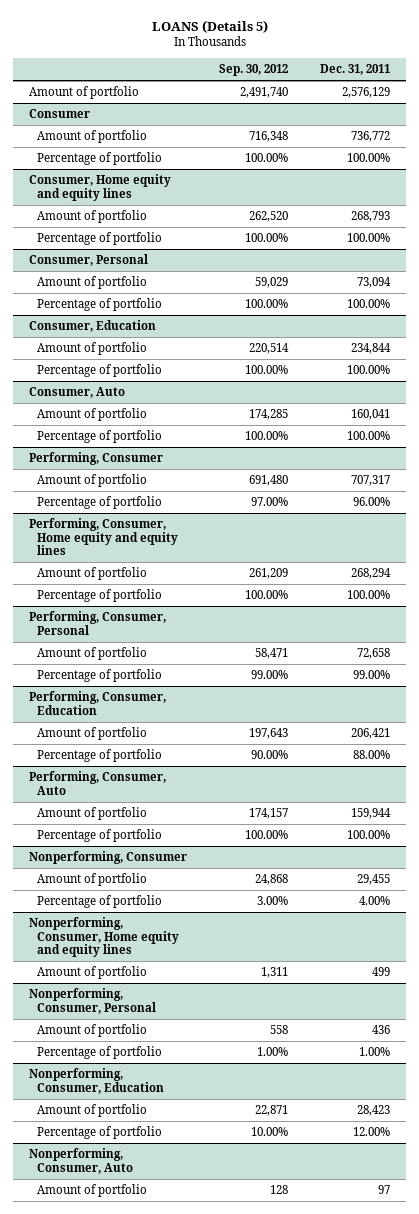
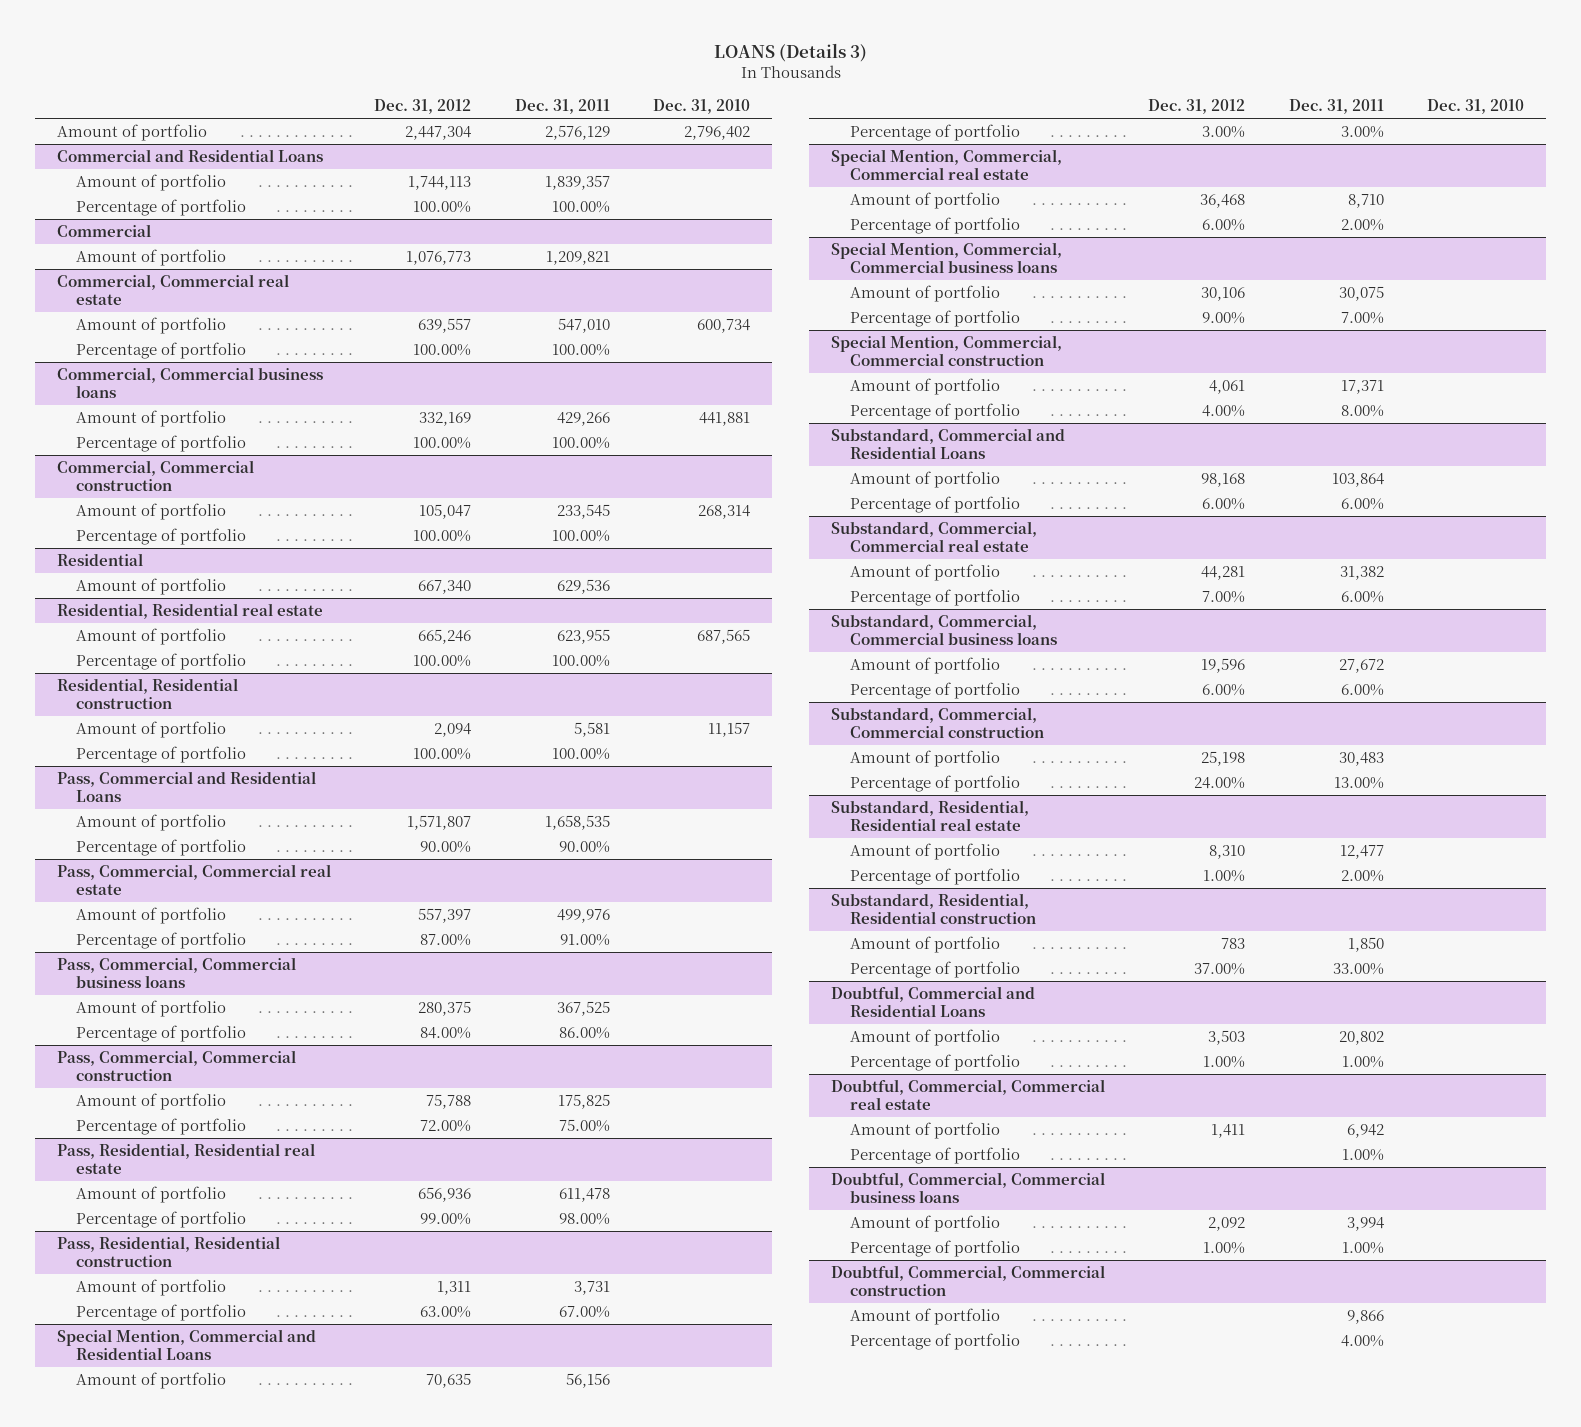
- LOANS (Details 5)
+ LOANS (Details 3)
- | Sep. 30, 2012 | Dec. 31, 2011
+ | Dec. 31, 2012 | Dec. 31, 2011 | Dec. 31, 2010
- Consumer
- Amount of portfolio | 716,348 | 736,772
- Percentage of portfolio | 100.00% | 100.00%
- Consumer, Home equity and equity lines
- Amount of portfolio | 262,520 | 268,793
+ Commercial and Residential Loans
+ Amount of portfolio | 1,744,113 | 1,839,357 |
- Consumer, Personal
- Amount of portfolio | 59,029 | 73,094
+ Commercial
+ Amount of portfolio | 1,076,773 | 1,209,821 |
+ Commercial, Commercial real estate
+ Amount of portfolio | 639,557 | 547,010 | 600,734
- Consumer, Education
- Amount of portfolio | 220,514 | 234,844
+ Commercial, Commercial business loans
+ Amount of portfolio | 332,169 | 429,266 | 441,881
- Consumer, Auto
- Amount of portfolio | 174,285 | 160,041
+ Commercial, Commercial construction
+ Amount of portfolio | 105,047 | 233,545 | 268,314
- Performing, Consumer
- Amount of portfolio | 691,480 | 707,317
- Percentage of portfolio | 97.00% | 96.00%
- Performing, Consumer, Home equity and equity lines
- Amount of portfolio | 261,209 | 268,294
+ Residential
+ Amount of portfolio | 667,340 | 629,536 |
+ Residential, Residential real estate
+ Amount of portfolio | 665,246 | 623,955 | 687,565
- Performing, Consumer, Personal
- Amount of portfolio | 58,471 | 72,658
- Percentage of portfolio | 99.00% | 99.00%
- Performing, Consumer, Education
- Amount of portfolio | 197,643 | 206,421
- Percentage of portfolio | 90.00% | 88.00%
- Performing, Consumer, Auto
- Amount of portfolio | 174,157 | 159,944
+ Residential, Residential construction
+ Amount of portfolio | 2,094 | 5,581 | 11,157
- Nonperforming, Consumer
- Amount of portfolio | 24,868 | 29,455
- Percentage of portfolio | 3.00% | 4.00%
- Nonperforming, Consumer, Home equity and equity lines
- Amount of portfolio | 1,311 | 499
- Nonperforming, Consumer, Personal
- Amount of portfolio | 558 | 436
+ Pass, Commercial and Residential Loans
+ Amount of portfolio | 1,571,807 | 1,658,535 |
+ Percentage of portfolio | 90.00% | 90.00% |
+ Pass, Commercial, Commercial real estate
+ Amount of portfolio | 557,397 | 499,976 |
+ Percentage of portfolio | 87.00% | 91.00% |
+ Pass, Commercial, Commercial business loans
+ Amount of portfolio | 280,375 | 367,525 |
+ Percentage of portfolio | 84.00% | 86.00% |
+ Pass, Commercial, Commercial construction
+ Amount of portfolio | 75,788 | 175,825 |
+ Percentage of portfolio | 72.00% | 75.00% |
+ Pass, Residential, Residential real estate
+ Amount of portfolio | 656,936 | 611,478 |
+ Percentage of portfolio | 99.00% | 98.00% |
+ Pass, Residential, Residential construction
+ Amount of portfolio | 1,311 | 3,731 |
+ Percentage of portfolio | 63.00% | 67.00% |
+ Special Mention, Commercial and Residential Loans
+ Amount of portfolio | 70,635 | 56,156 |
+ Percentage of portfolio | 3.00% | 3.00% |
+ Special Mention, Commercial, Commercial real estate
+ Amount of portfolio | 36,468 | 8,710 |
+ Percentage of portfolio | 6.00% | 2.00% |
+ Special Mention, Commercial, Commercial business loans
+ Amount of portfolio | 30,106 | 30,075 |
+ Percentage of portfolio | 9.00% | 7.00% |
+ Special Mention, Commercial, Commercial construction
+ Amount of portfolio | 4,061 | 17,371 |
+ Percentage of portfolio | 4.00% | 8.00% |
+ Substandard, Commercial and Residential Loans
+ Amount of portfolio | 98,168 | 103,864 |
+ Percentage of portfolio | 6.00% | 6.00% |
+ Substandard, Commercial, Commercial real estate
+ Amount of portfolio | 44,281 | 31,382 |
+ Percentage of portfolio | 7.00% | 6.00% |
+ Substandard, Commercial, Commercial business loans
+ Amount of portfolio | 19,596 | 27,672 |
+ Percentage of portfolio | 6.00% | 6.00% |
+ Substandard, Commercial, Commercial construction
+ Amount of portfolio | 25,198 | 30,483 |
+ Percentage of portfolio | 24.00% | 13.00% |
+ Substandard, Residential, Residential real estate
+ Amount of portfolio | 8,310 | 12,477 |
+ Percentage of portfolio | 1.00% | 2.00% |
+ Substandard, Residential, Residential construction
+ Amount of portfolio | 783 | 1,850 |
+ Percentage of portfolio | 37.00% | 33.00% |
+ Doubtful, Commercial and Residential Loans
+ Amount of portfolio | 3,503 | 20,802 |
- Nonperforming, Consumer, Education
- Amount of portfolio | 22,871 | 28,423
- Percentage of portfolio | 10.00% | 12.00%
- Nonperforming, Consumer, Auto
- Amount of portfolio | 128 | 97
+ Doubtful, Commercial, Commercial real estate
+ Amount of portfolio | 1,411 | 6,942 |
+ Percentage of portfolio | | 1.00% |
+ Doubtful, Commercial, Commercial business loans
+ Amount of portfolio | 2,092 | 3,994 |
+ Percentage of portfolio | 1.00% | 1.00% |
+ Doubtful, Commercial, Commercial construction
+ Amount of portfolio | | 9,866 |
+ Percentage of portfolio | | 4.00% |

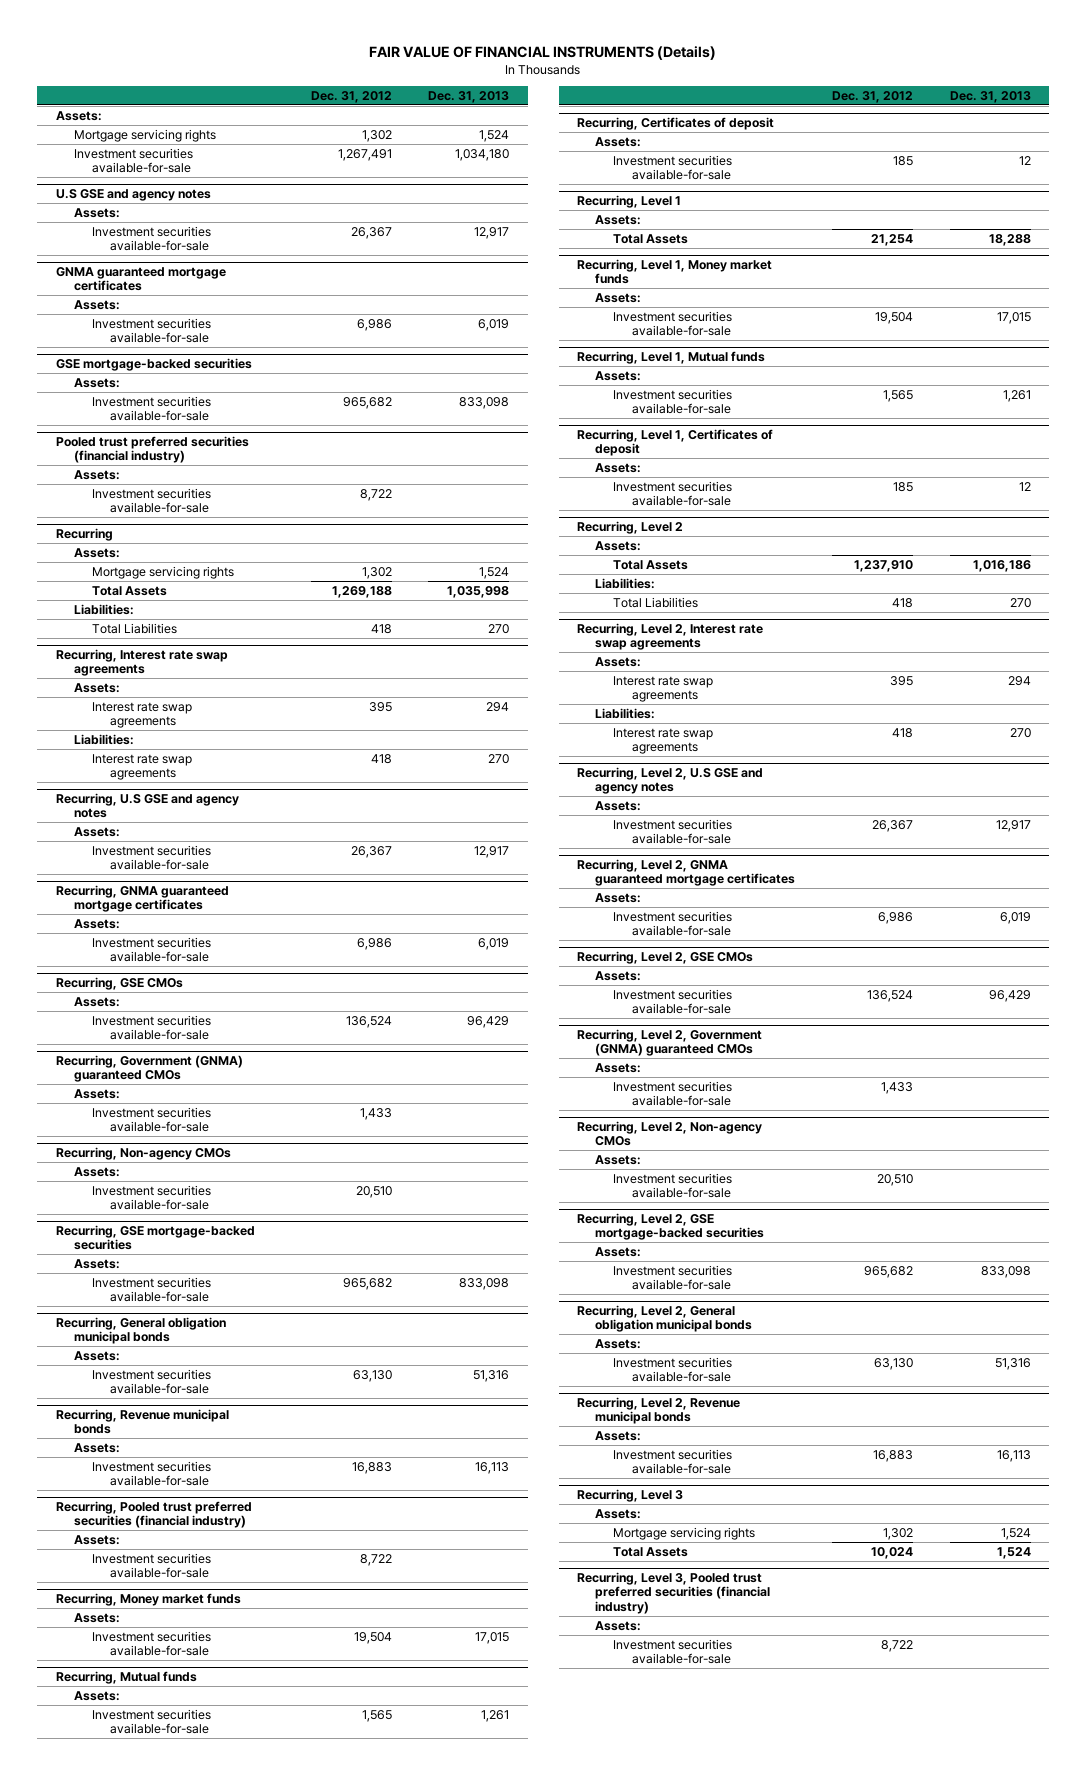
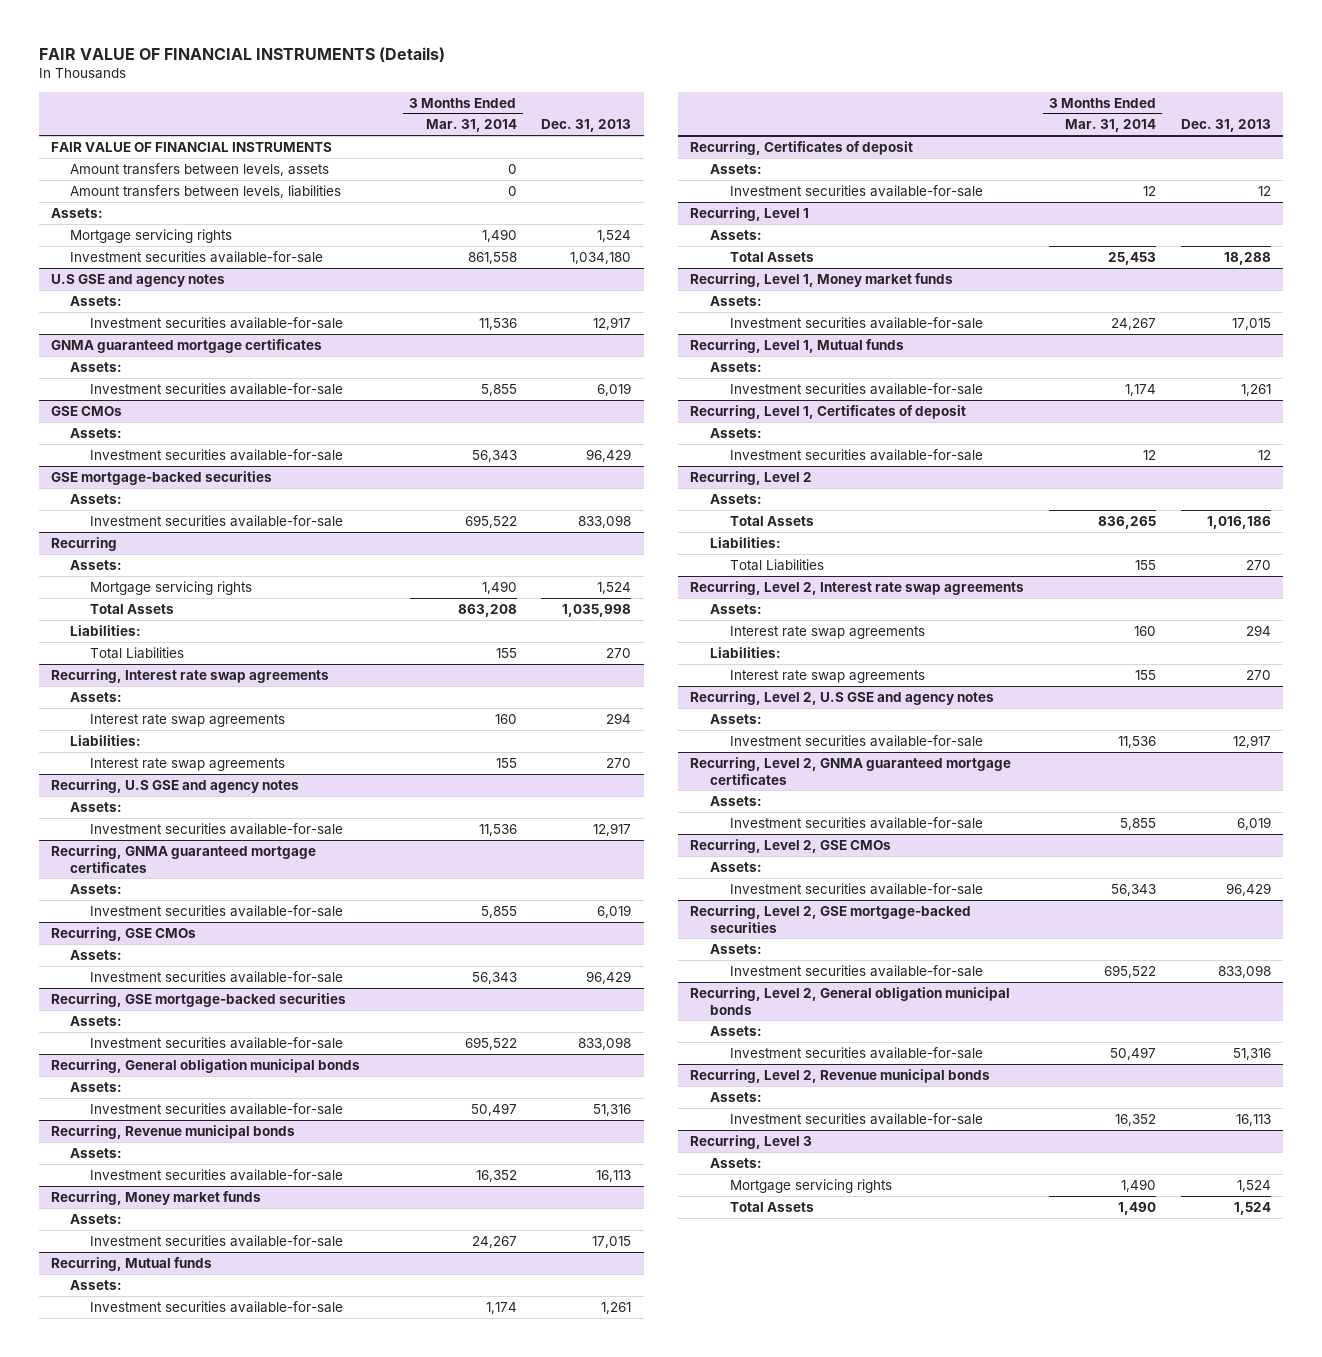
- | Dec. 31, 2012 | Dec. 31, 2013
+ | 3 Months Ended Mar. 31, 2014 | Dec. 31, 2013
+ FAIR VALUE OF FINANCIAL INSTRUMENTS
+ Amount transfers between levels, assets | 0 |
+ Amount transfers between levels, liabilities | 0 |
+ GSE CMOs
+ Assets:
+ Investment securities available-for-sale | 56,343 | 96,429
- Pooled trust preferred securities (financial industry)
- Assets:
- Investment securities available-for-sale | 8,722 |
- Recurring, Government (GNMA) guaranteed CMOs
- Assets:
- Investment securities available-for-sale | 1,433 |
- Recurring, Non-agency CMOs
- Assets:
- Investment securities available-for-sale | 20,510 |
- Recurring, Pooled trust preferred securities (financial industry)
- Assets:
- Investment securities available-for-sale | 8,722 |
- Recurring, Level 2, Government (GNMA) guaranteed CMOs
- Assets:
- Investment securities available-for-sale | 1,433 |
- Recurring, Level 2, Non-agency CMOs
- Assets:
- Investment securities available-for-sale | 20,510 |
- Recurring, Level 3, Pooled trust preferred securities (financial industry)
- Assets:
- Investment securities available-for-sale | 8,722 |

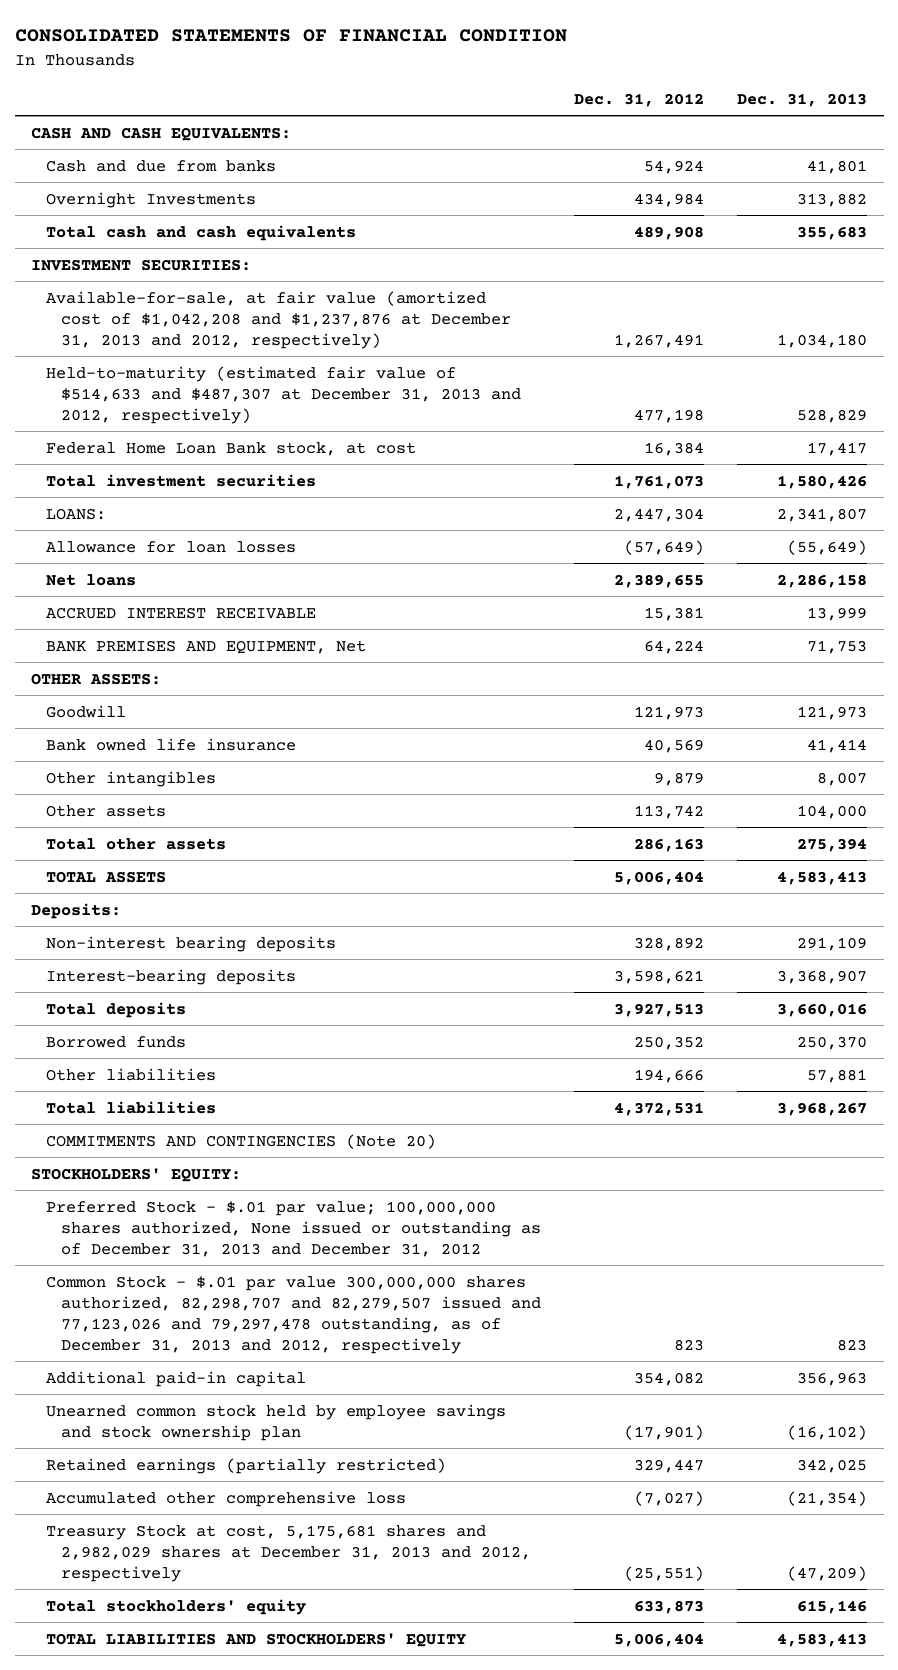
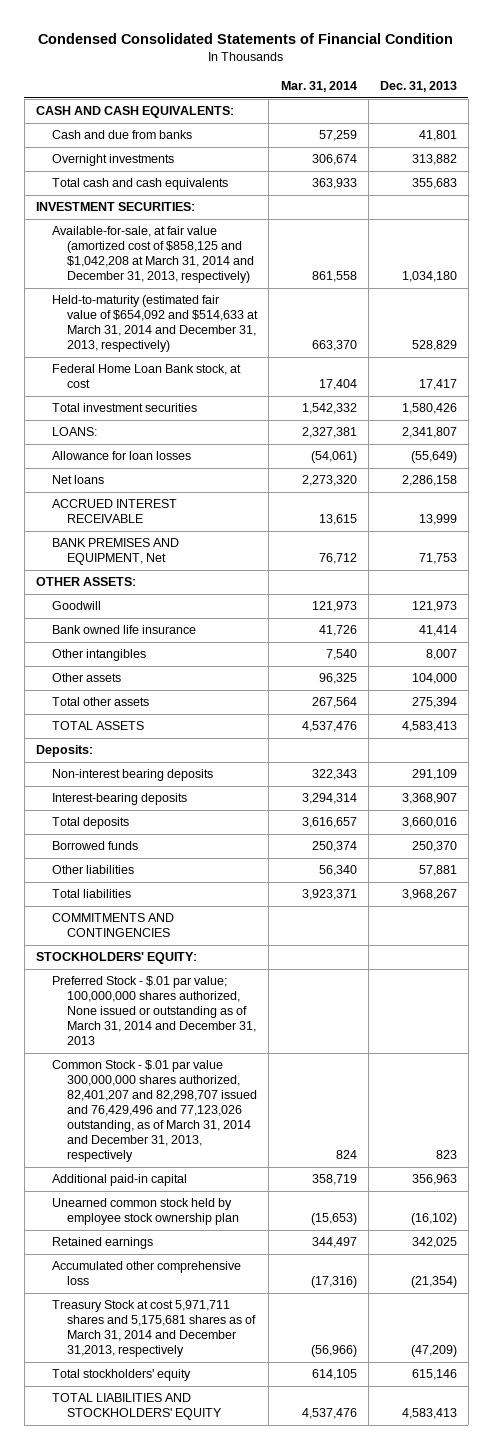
- CONSOLIDATED STATEMENTS OF FINANCIAL CONDITION
+ Condensed Consolidated Statements of Financial Condition
- | Dec. 31, 2012 | Dec. 31, 2013
+ | Mar. 31, 2014 | Dec. 31, 2013
- Overnight Investments | 434,984 | 313,882
+ Overnight investments | 306,674 | 313,882
- Available-for-sale, at fair value (amortized cost of $1,042,208 and $1,237,876 at December 31, 2013 and 2012, respectively) | 1,267,491 | 1,034,180
- Held-to-maturity (estimated fair value of $514,633 and $487,307 at December 31, 2013 and 2012, respectively) | 477,198 | 528,829
+ Available-for-sale, at fair value (amortized cost of $858,125 and $1,042,208 at March 31, 2014 and December 31, 2013, respectively) | 861,558 | 1,034,180
+ Held-to-maturity (estimated fair value of $654,092 and $514,633 at March 31, 2014 and December 31, 2013, respectively) | 663,370 | 528,829
- COMMITMENTS AND CONTINGENCIES (Note 20)
+ COMMITMENTS AND CONTINGENCIES
- Preferred Stock - $.01 par value; 100,000,000 shares authorized, None issued or outstanding as of December 31, 2013 and December 31, 2012
- Common Stock - $.01 par value 300,000,000 shares authorized, 82,298,707 and 82,279,507 issued and 77,123,026 and 79,297,478 outstanding, as of December 31, 2013 and 2012, respectively | 823 | 823
+ Preferred Stock - $.01 par value; 100,000,000 shares authorized, None issued or outstanding as of March 31, 2014 and December 31, 2013
+ Common Stock - $.01 par value 300,000,000 shares authorized, 82,401,207 and 82,298,707 issued and 76,429,496 and 77,123,026 outstanding, as of March 31, 2014 and December 31, 2013, respectively | 824 | 823
- Unearned common stock held by employee savings and stock ownership plan | (17,901) | (16,102)
- Retained earnings (partially restricted) | 329,447 | 342,025
+ Unearned common stock held by employee stock ownership plan | (15,653) | (16,102)
+ Retained earnings | 344,497 | 342,025
- Treasury Stock at cost, 5,175,681 shares and 2,982,029 shares at December 31, 2013 and 2012, respectively | (25,551) | (47,209)
+ Treasury Stock at cost 5,971,711 shares and 5,175,681 shares as of March 31, 2014 and December 31,2013, respectively | (56,966) | (47,209)

